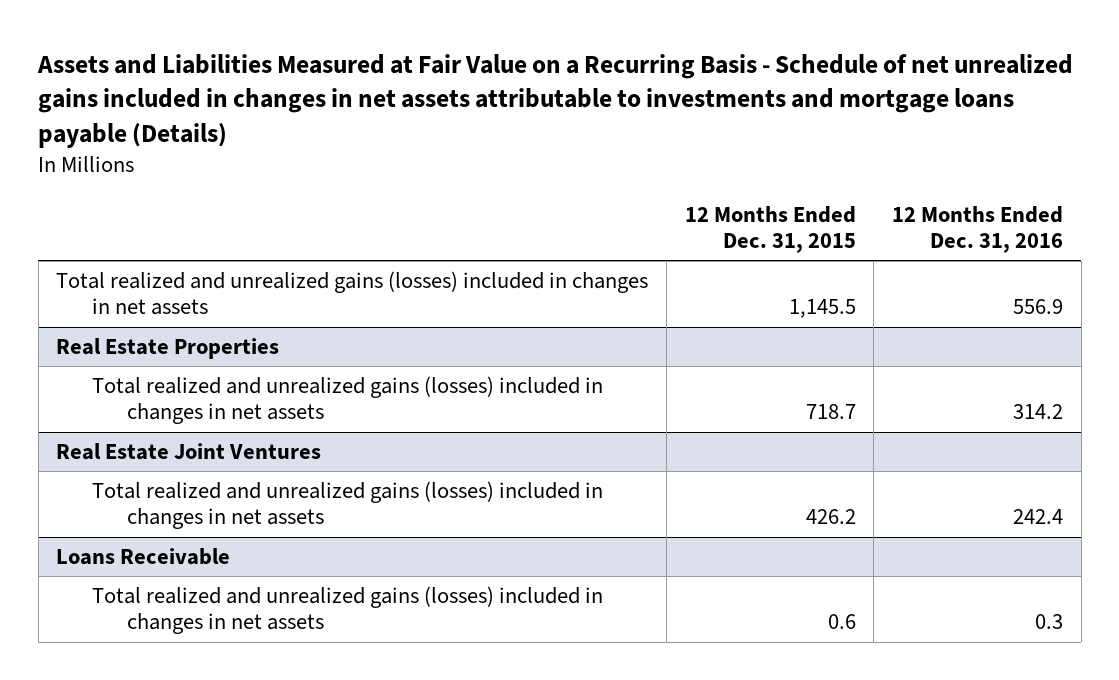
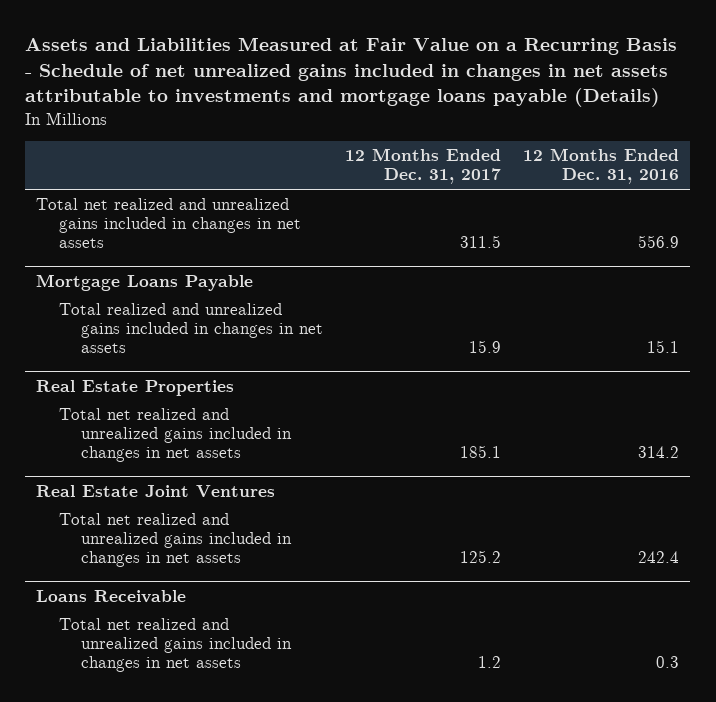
- | 12 Months Ended Dec. 31, 2015 | 12 Months Ended Dec. 31, 2016
+ | 12 Months Ended Dec. 31, 2017 | 12 Months Ended Dec. 31, 2016
- Total realized and unrealized gains (losses) included in changes in net assets | 1,145.5 | 556.9
+ Total net realized and unrealized gains included in changes in net assets | 311.5 | 556.9
+ Mortgage Loans Payable
+ Total realized and unrealized gains included in changes in net assets | 15.9 | 15.1
@ Real Estate Properties
- Total realized and unrealized gains (losses) included in changes in net assets | 718.7 | 314.2
+ Total net realized and unrealized gains included in changes in net assets | 185.1 | 314.2
@ Real Estate Joint Ventures
- Total realized and unrealized gains (losses) included in changes in net assets | 426.2 | 242.4
+ Total net realized and unrealized gains included in changes in net assets | 125.2 | 242.4
@ Loans Receivable
- Total realized and unrealized gains (losses) included in changes in net assets | 0.6 | 0.3
+ Total net realized and unrealized gains included in changes in net assets | 1.2 | 0.3

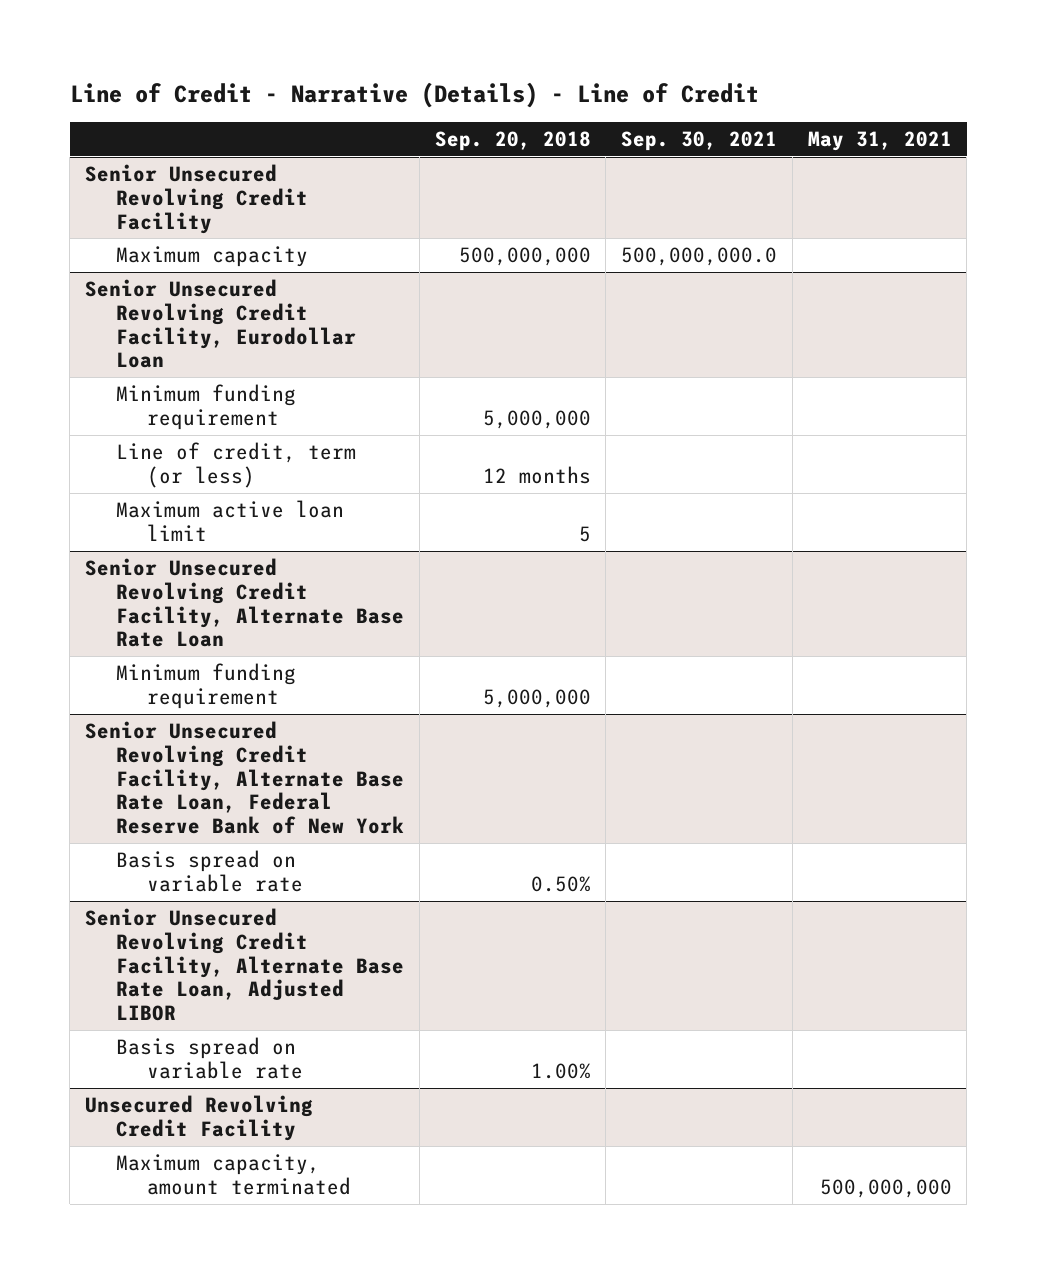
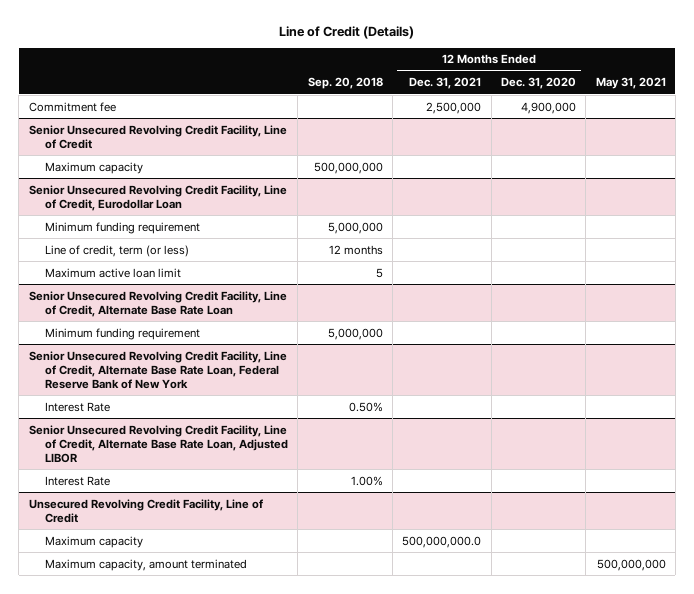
- Line of Credit - Narrative (Details) - Line of Credit
+ Line of Credit (Details)
- | Sep. 20, 2018 | Sep. 30, 2021 | May 31, 2021
+ | Sep. 20, 2018 | 12 Months Ended Dec. 31, 2021 | 12 Months Ended Dec. 31, 2020 | May 31, 2021
- Senior Unsecured Revolving Credit Facility
+ Commitment fee | | 2,500,000 | 4,900,000 |
+ Senior Unsecured Revolving Credit Facility, Line of Credit
- Senior Unsecured Revolving Credit Facility, Eurodollar Loan
+ Senior Unsecured Revolving Credit Facility, Line of Credit, Eurodollar Loan
- Senior Unsecured Revolving Credit Facility, Alternate Base Rate Loan
+ Senior Unsecured Revolving Credit Facility, Line of Credit, Alternate Base Rate Loan
- Senior Unsecured Revolving Credit Facility, Alternate Base Rate Loan, Federal Reserve Bank of New York
- Basis spread on variable rate | 0.50% | |
- Senior Unsecured Revolving Credit Facility, Alternate Base Rate Loan, Adjusted LIBOR
- Basis spread on variable rate | 1.00% | |
- Unsecured Revolving Credit Facility
+ Senior Unsecured Revolving Credit Facility, Line of Credit, Alternate Base Rate Loan, Federal Reserve Bank of New York
+ Interest Rate | 0.50% | | |
+ Senior Unsecured Revolving Credit Facility, Line of Credit, Alternate Base Rate Loan, Adjusted LIBOR
+ Interest Rate | 1.00% | | |
+ Unsecured Revolving Credit Facility, Line of Credit
+ Maximum capacity | | 500,000,000.0 | |

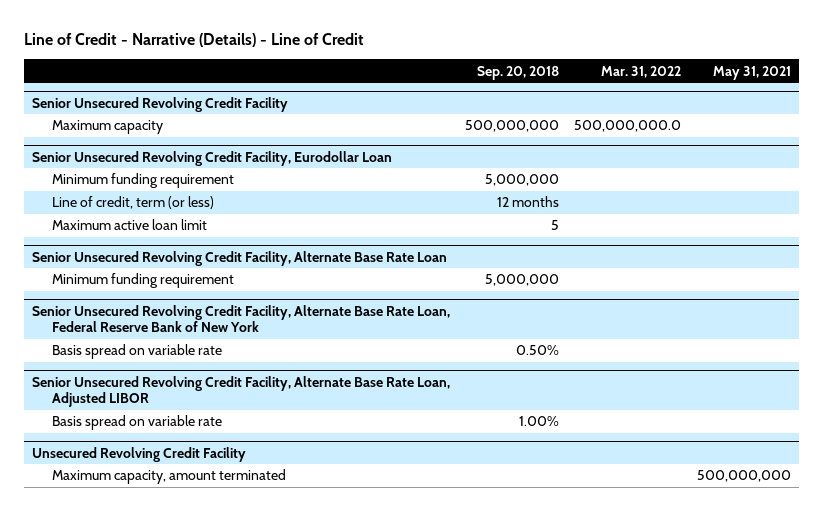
- Line of Credit (Details)
+ Line of Credit - Narrative (Details) - Line of Credit
- | Sep. 20, 2018 | 12 Months Ended Dec. 31, 2021 | 12 Months Ended Dec. 31, 2020 | May 31, 2021
+ | Sep. 20, 2018 | Mar. 31, 2022 | May 31, 2021
- Commitment fee | | 2,500,000 | 4,900,000 |
- Senior Unsecured Revolving Credit Facility, Line of Credit
+ Senior Unsecured Revolving Credit Facility
- Senior Unsecured Revolving Credit Facility, Line of Credit, Eurodollar Loan
+ Senior Unsecured Revolving Credit Facility, Eurodollar Loan
- Senior Unsecured Revolving Credit Facility, Line of Credit, Alternate Base Rate Loan
+ Senior Unsecured Revolving Credit Facility, Alternate Base Rate Loan
- Senior Unsecured Revolving Credit Facility, Line of Credit, Alternate Base Rate Loan, Federal Reserve Bank of New York
- Interest Rate | 0.50% | | |
- Senior Unsecured Revolving Credit Facility, Line of Credit, Alternate Base Rate Loan, Adjusted LIBOR
- Interest Rate | 1.00% | | |
- Unsecured Revolving Credit Facility, Line of Credit
- Maximum capacity | | 500,000,000.0 | |
+ Senior Unsecured Revolving Credit Facility, Alternate Base Rate Loan, Federal Reserve Bank of New York
+ Basis spread on variable rate | 0.50% | |
+ Senior Unsecured Revolving Credit Facility, Alternate Base Rate Loan, Adjusted LIBOR
+ Basis spread on variable rate | 1.00% | |
+ Unsecured Revolving Credit Facility

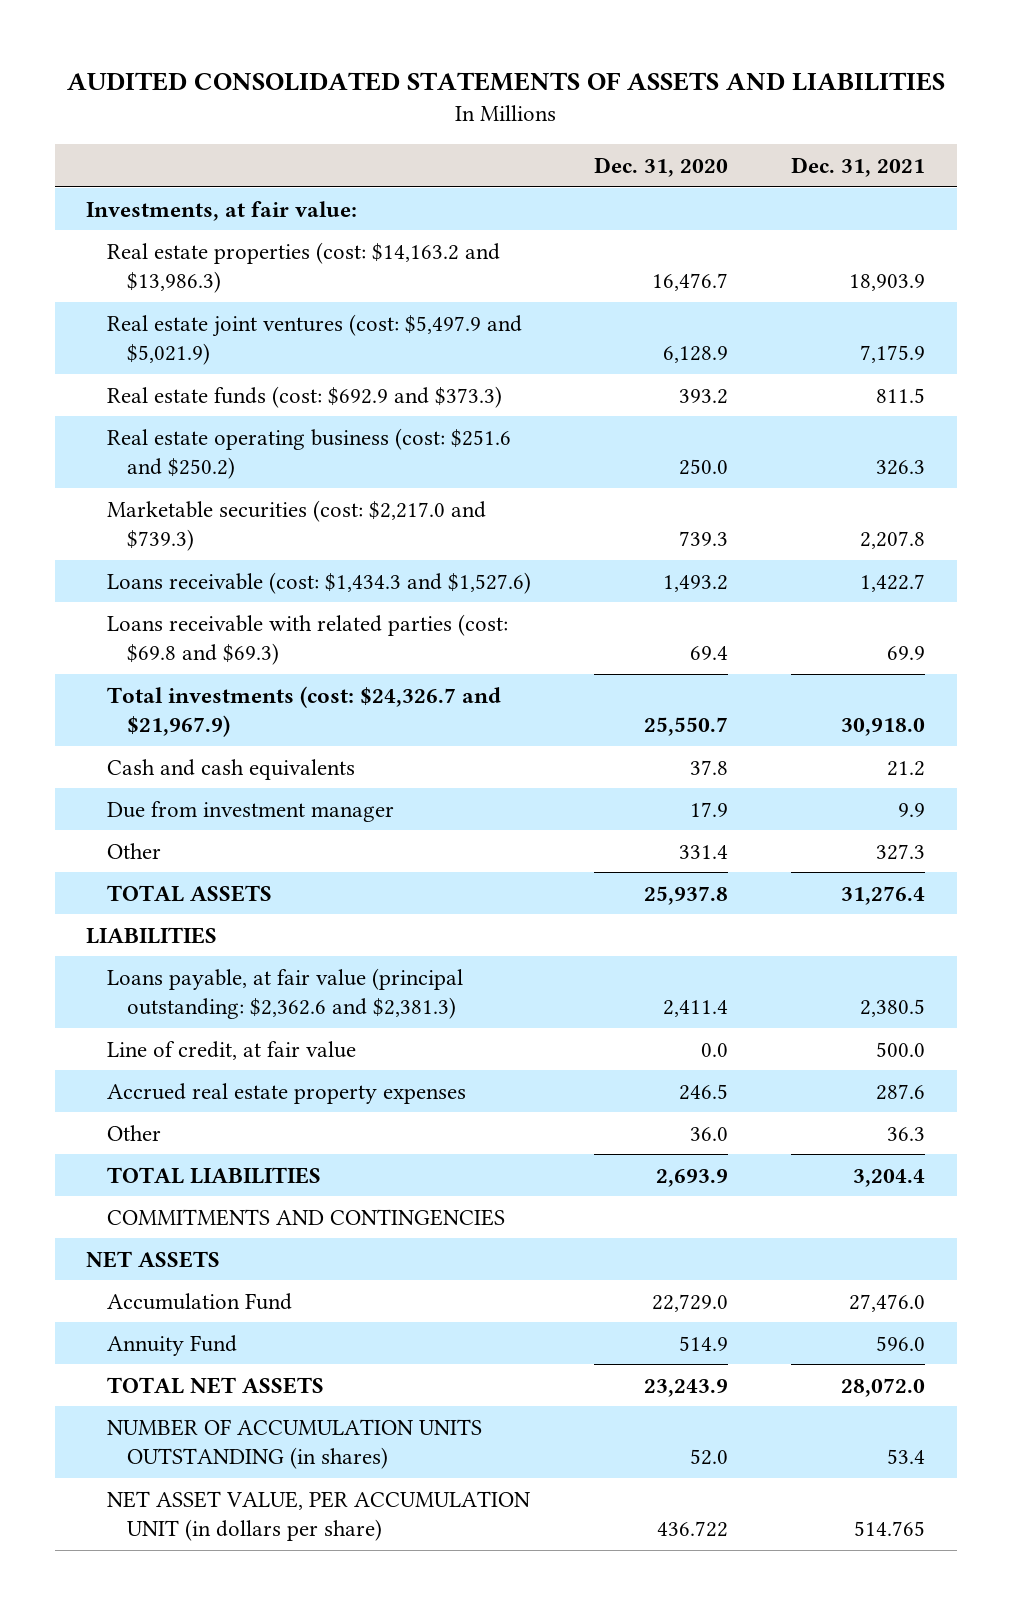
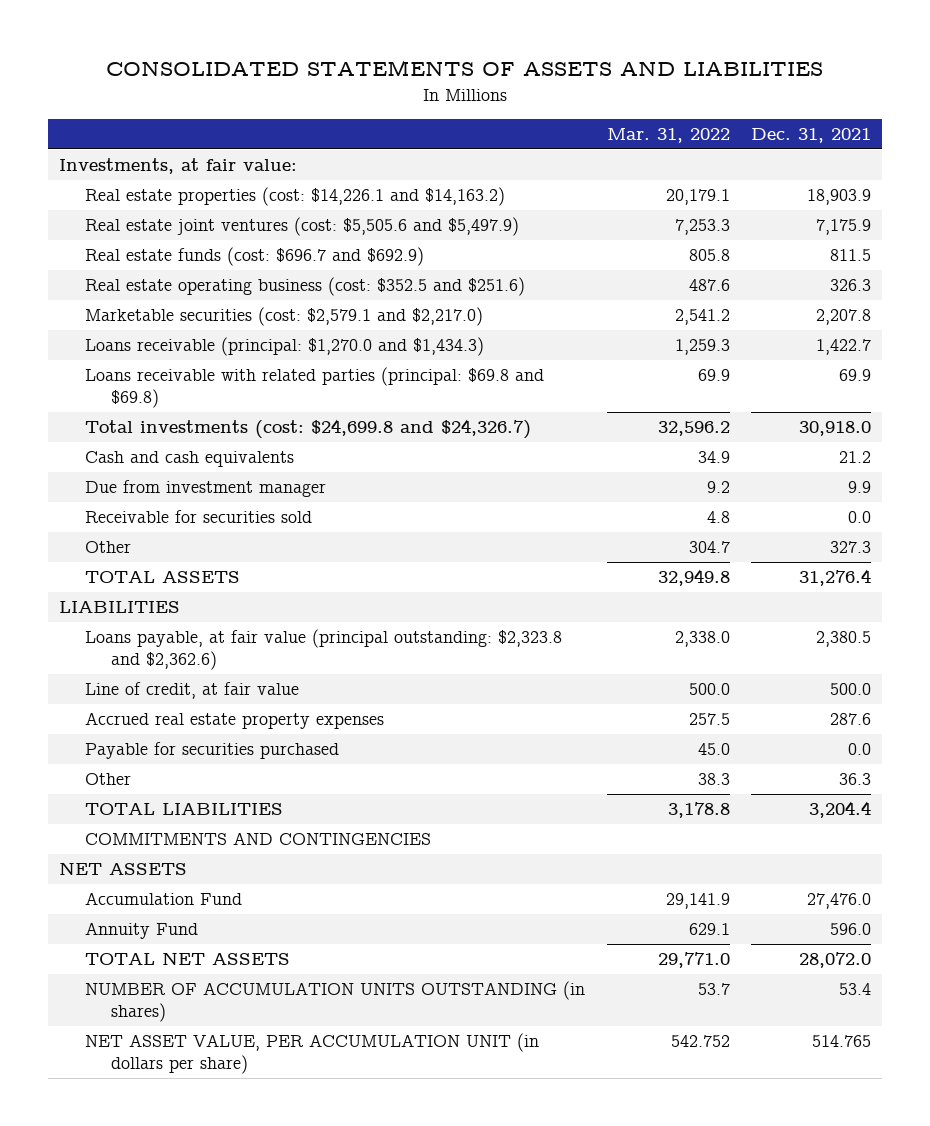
- AUDITED CONSOLIDATED STATEMENTS OF ASSETS AND LIABILITIES
+ CONSOLIDATED STATEMENTS OF ASSETS AND LIABILITIES
- | Dec. 31, 2020 | Dec. 31, 2021
+ | Mar. 31, 2022 | Dec. 31, 2021
- Real estate properties (cost: $14,163.2 and $13,986.3) | 16,476.7 | 18,903.9
- Real estate joint ventures (cost: $5,497.9 and $5,021.9) | 6,128.9 | 7,175.9
- Real estate funds (cost: $692.9 and $373.3) | 393.2 | 811.5
- Real estate operating business (cost: $251.6 and $250.2) | 250.0 | 326.3
- Marketable securities (cost: $2,217.0 and $739.3) | 739.3 | 2,207.8
- Loans receivable (cost: $1,434.3 and $1,527.6) | 1,493.2 | 1,422.7
- Loans receivable with related parties (cost: $69.8 and $69.3) | 69.4 | 69.9
- Total investments (cost: $24,326.7 and $21,967.9) | 25,550.7 | 30,918.0
+ Real estate properties (cost: $14,226.1 and $14,163.2) | 20,179.1 | 18,903.9
+ Real estate joint ventures (cost: $5,505.6 and $5,497.9) | 7,253.3 | 7,175.9
+ Real estate funds (cost: $696.7 and $692.9) | 805.8 | 811.5
+ Real estate operating business (cost: $352.5 and $251.6) | 487.6 | 326.3
+ Marketable securities (cost: $2,579.1 and $2,217.0) | 2,541.2 | 2,207.8
+ Loans receivable (principal: $1,270.0 and $1,434.3) | 1,259.3 | 1,422.7
+ Loans receivable with related parties (principal: $69.8 and $69.8) | 69.9 | 69.9
+ Total investments (cost: $24,699.8 and $24,326.7) | 32,596.2 | 30,918.0
+ Receivable for securities sold | 4.8 | 0.0
- Loans payable, at fair value (principal outstanding: $2,362.6 and $2,381.3) | 2,411.4 | 2,380.5
+ Loans payable, at fair value (principal outstanding: $2,323.8 and $2,362.6) | 2,338.0 | 2,380.5
+ Payable for securities purchased | 45.0 | 0.0

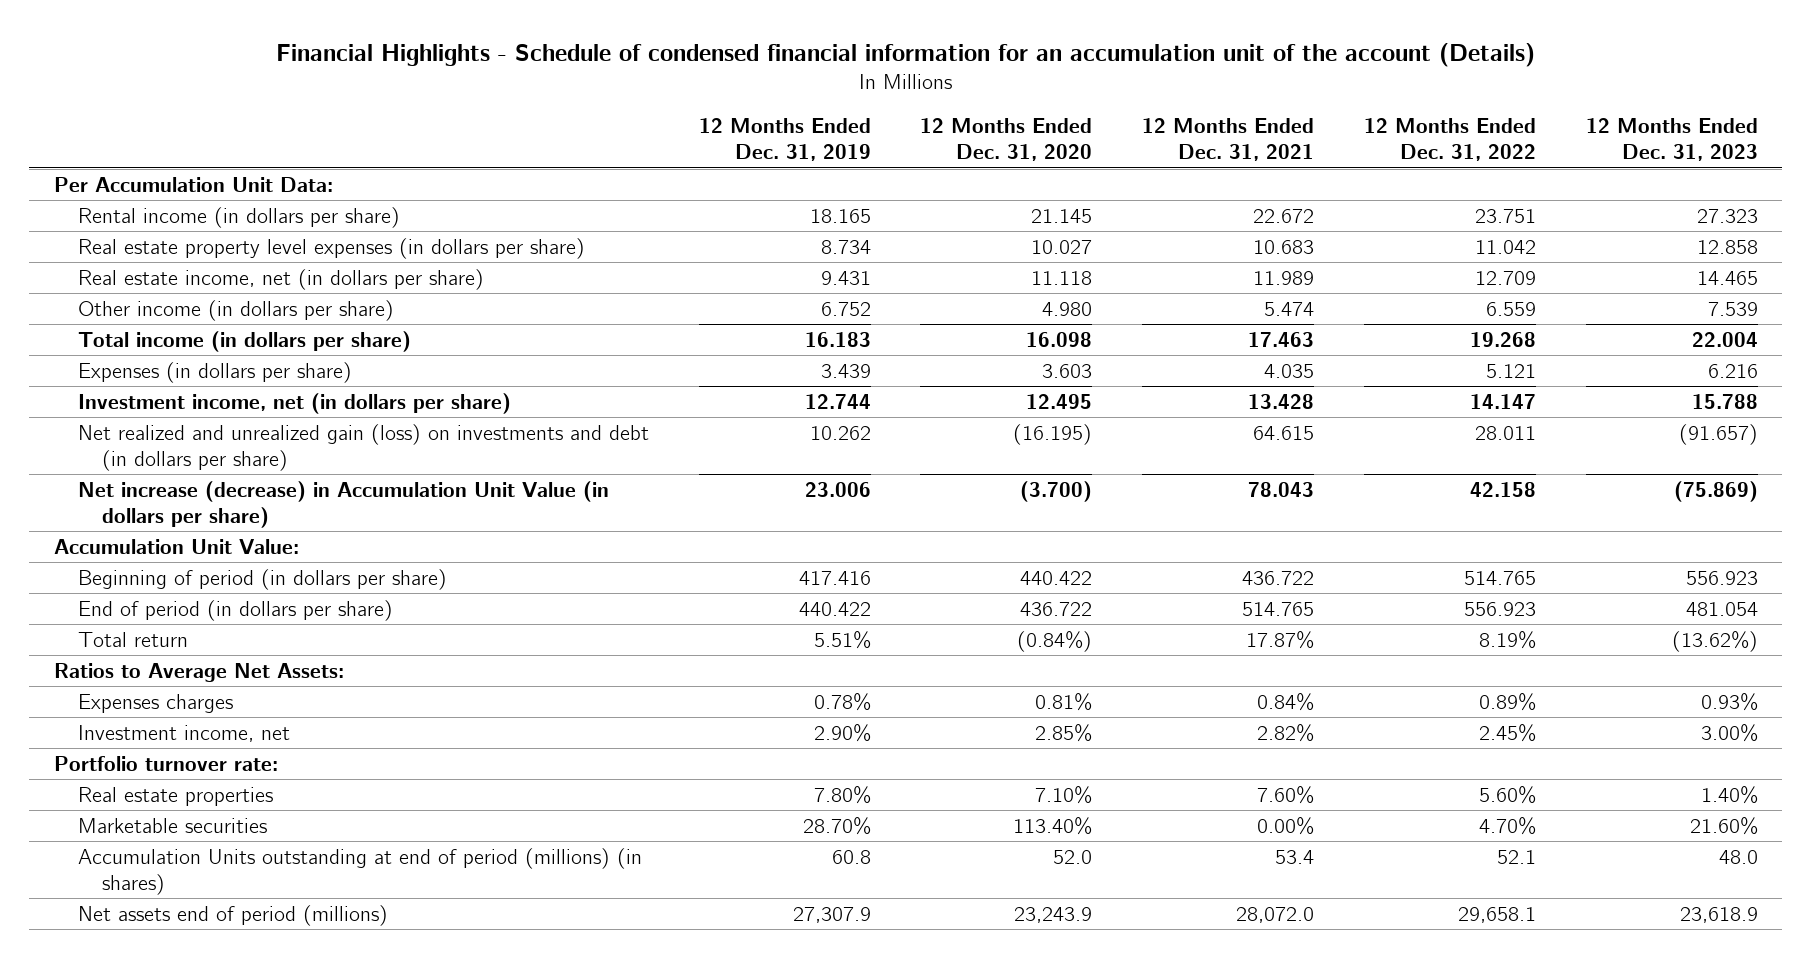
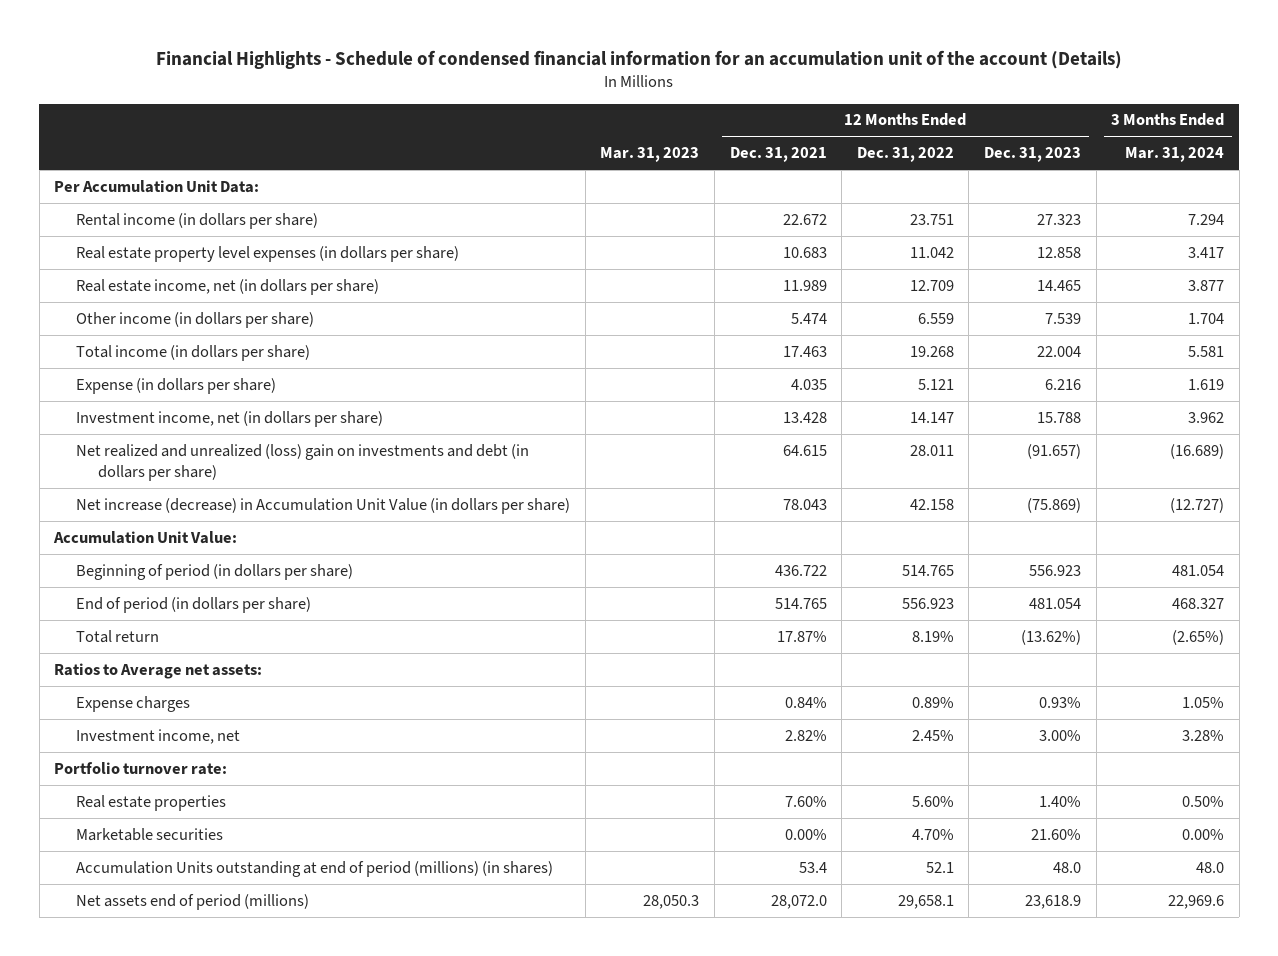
- | 12 Months Ended Dec. 31, 2019 | 12 Months Ended Dec. 31, 2020 | 12 Months Ended Dec. 31, 2021 | 12 Months Ended Dec. 31, 2022 | 12 Months Ended Dec. 31, 2023
+ | Mar. 31, 2023 | 12 Months Ended Dec. 31, 2021 | 12 Months Ended Dec. 31, 2022 | 12 Months Ended Dec. 31, 2023 | 3 Months Ended Mar. 31, 2024
- Expenses (in dollars per share) | 3.439 | 3.603 | 4.035 | 5.121 | 6.216
+ Expense (in dollars per share) | | 4.035 | 5.121 | 6.216 | 1.619
- Net realized and unrealized gain (loss) on investments and debt (in dollars per share) | 10.262 | (16.195) | 64.615 | 28.011 | (91.657)
+ Net realized and unrealized (loss) gain on investments and debt (in dollars per share) | | 64.615 | 28.011 | (91.657) | (16.689)
- Ratios to Average Net Assets:
- Expenses charges | 0.78% | 0.81% | 0.84% | 0.89% | 0.93%
+ Ratios to Average net assets:
+ Expense charges | | 0.84% | 0.89% | 0.93% | 1.05%

